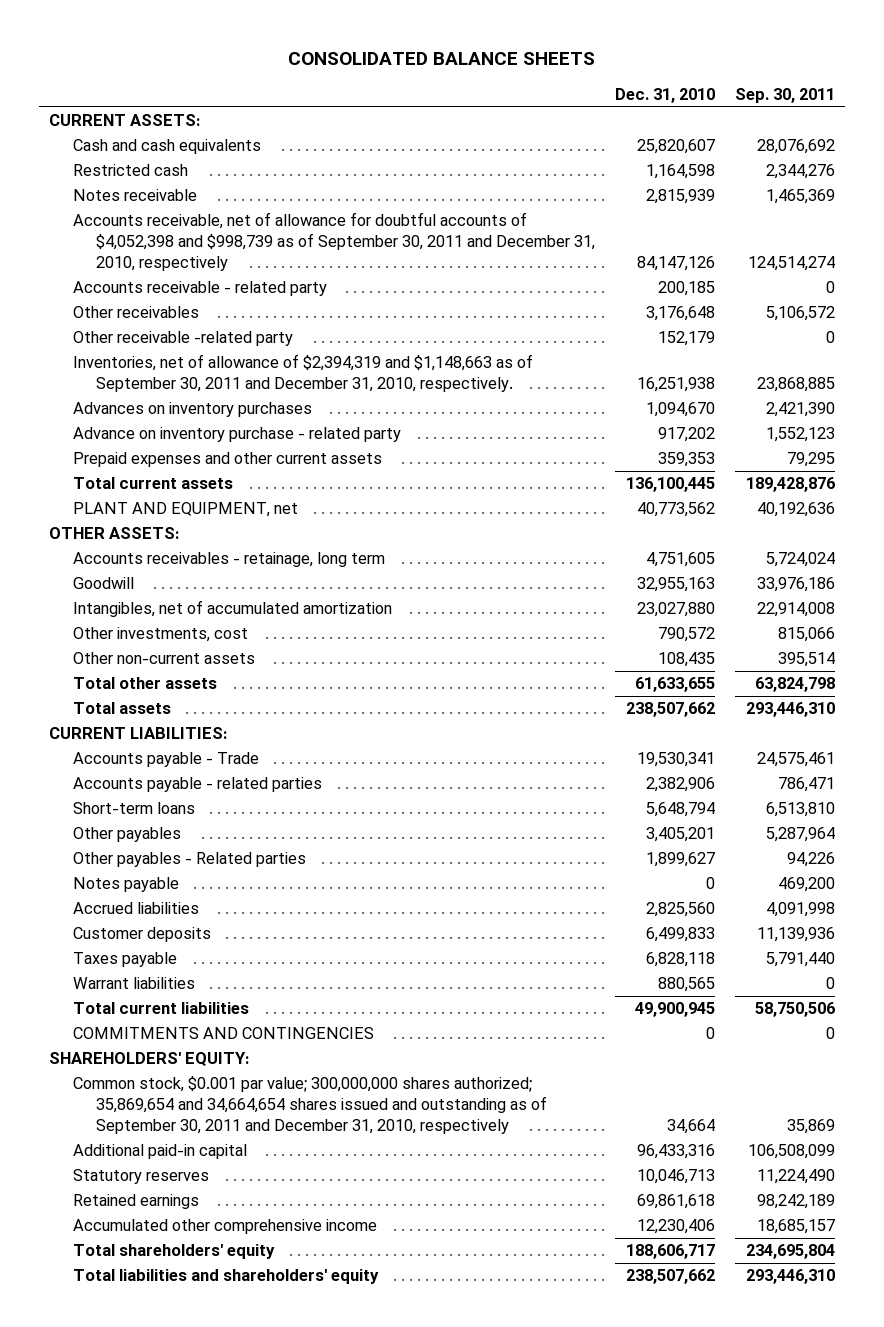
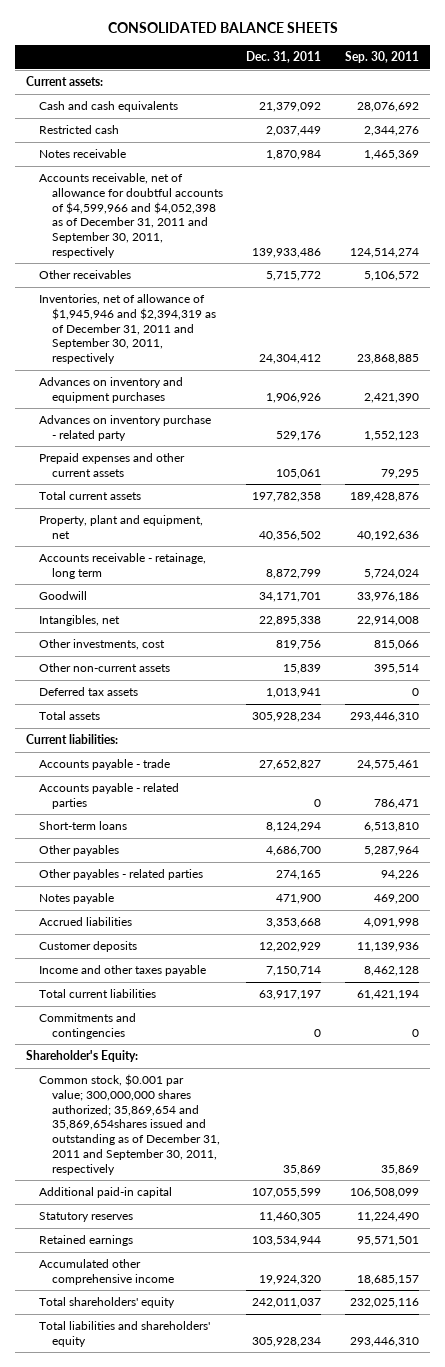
- | Dec. 31, 2010 | Sep. 30, 2011
+ | Dec. 31, 2011 | Sep. 30, 2011
- CURRENT ASSETS:
+ Current assets:
- Accounts receivable, net of allowance for doubtful accounts of $4,052,398 and $998,739 as of September 30, 2011 and December 31, 2010, respectively | 84,147,126 | 124,514,274
- Accounts receivable - related party | 200,185 | 0
+ Accounts receivable, net of allowance for doubtful accounts of $4,599,966 and $4,052,398 as of December 31, 2011 and September 30, 2011, respectively | 139,933,486 | 124,514,274
- Other receivable -related party | 152,179 | 0
- Inventories, net of allowance of $2,394,319 and $1,148,663 as of September 30, 2011 and December 31, 2010, respectively. | 16,251,938 | 23,868,885
- Advances on inventory purchases | 1,094,670 | 2,421,390
- Advance on inventory purchase - related party | 917,202 | 1,552,123
+ Inventories, net of allowance of $1,945,946 and $2,394,319 as of December 31, 2011 and September 30, 2011, respectively | 24,304,412 | 23,868,885
+ Advances on inventory and equipment purchases | 1,906,926 | 2,421,390
+ Advances on inventory purchase - related party | 529,176 | 1,552,123
- PLANT AND EQUIPMENT, net | 40,773,562 | 40,192,636
- OTHER ASSETS:
- Accounts receivables - retainage, long term | 4,751,605 | 5,724,024
+ Property, plant and equipment, net | 40,356,502 | 40,192,636
+ Accounts receivable - retainage, long term | 8,872,799 | 5,724,024
- Intangibles, net of accumulated amortization | 23,027,880 | 22,914,008
+ Intangibles, net | 22,895,338 | 22,914,008
- Total other assets | 61,633,655 | 63,824,798
+ Deferred tax assets | 1,013,941 | 0
- CURRENT LIABILITIES:
- Accounts payable - Trade | 19,530,341 | 24,575,461
+ Current liabilities:
+ Accounts payable - trade | 27,652,827 | 24,575,461
- Other payables - Related parties | 1,899,627 | 94,226
+ Other payables - related parties | 274,165 | 94,226
- Taxes payable | 6,828,118 | 5,791,440
- Warrant liabilities | 880,565 | 0
- Total current liabilities | 49,900,945 | 58,750,506
- COMMITMENTS AND CONTINGENCIES | 0 | 0
- SHAREHOLDERS' EQUITY:
- Common stock, $0.001 par value; 300,000,000 shares authorized; 35,869,654 and 34,664,654 shares issued and outstanding as of September 30, 2011 and December 31, 2010, respectively | 34,664 | 35,869
+ Income and other taxes payable | 7,150,714 | 8,462,128
+ Total current liabilities | 63,917,197 | 61,421,194
+ Commitments and contingencies | 0 | 0
+ Shareholder's Equity:
+ Common stock, $0.001 par value; 300,000,000 shares authorized; 35,869,654 and 35,869,654shares issued and outstanding as of December 31, 2011 and September 30, 2011, respectively | 35,869 | 35,869
- Retained earnings | 69,861,618 | 98,242,189
+ Retained earnings | 103,534,944 | 95,571,501
- Total shareholders' equity | 188,606,717 | 234,695,804
+ Total shareholders' equity | 242,011,037 | 232,025,116

